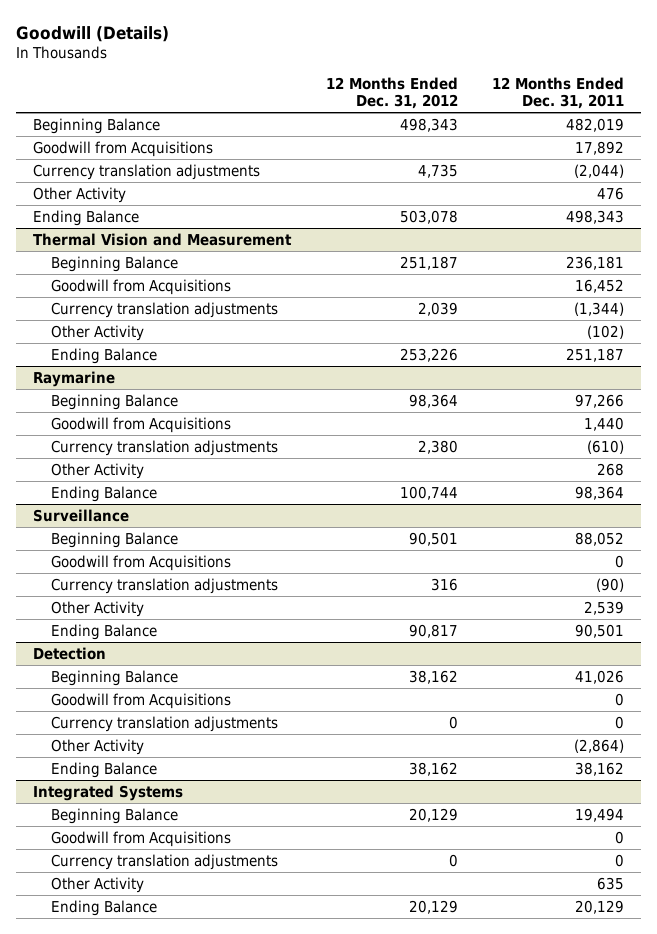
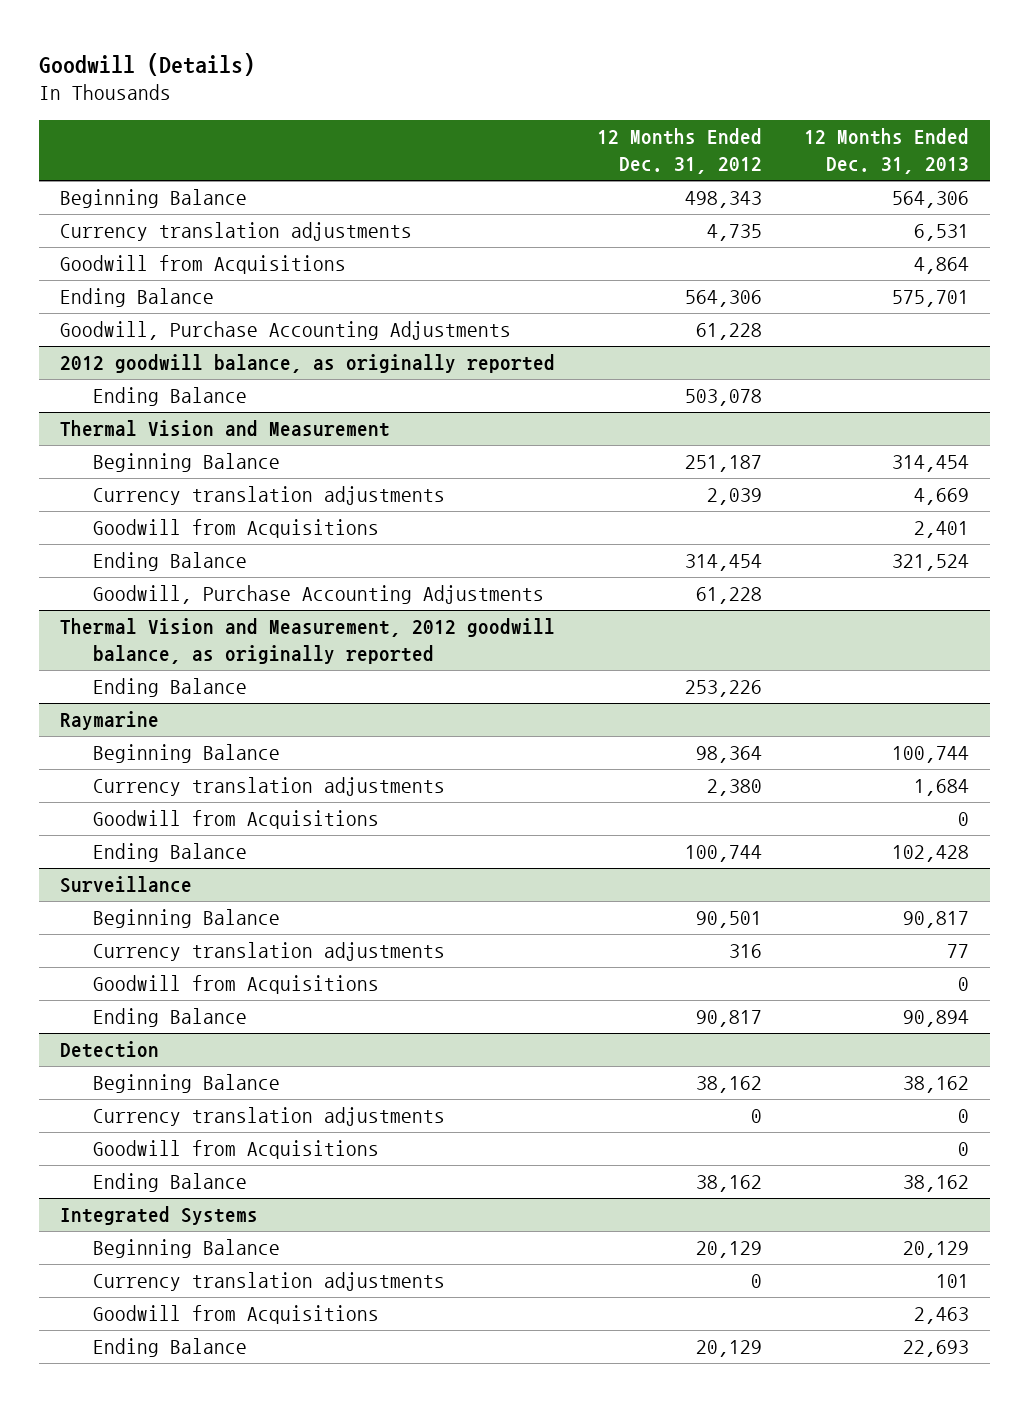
- | 12 Months Ended Dec. 31, 2012 | 12 Months Ended Dec. 31, 2011
+ | 12 Months Ended Dec. 31, 2012 | 12 Months Ended Dec. 31, 2013
- Other Activity | | 476
moved down: Goodwill from Acquisitions | | 4,864
+ Ending Balance | 564,306 | 575,701
+ Goodwill, Purchase Accounting Adjustments | 61,228 |
+ 2012 goodwill balance, as originally reported
@ Thermal Vision and Measurement
- Other Activity | | (102)
moved down: Goodwill from Acquisitions | | 2,401
+ Ending Balance | 314,454 | 321,524
+ Goodwill, Purchase Accounting Adjustments | 61,228 |
+ Thermal Vision and Measurement, 2012 goodwill balance, as originally reported
@ Raymarine
- Other Activity | | 268
moved down: Goodwill from Acquisitions | | 0
@ Surveillance
- Other Activity | | 2,539
moved down: Goodwill from Acquisitions | | 0
@ Detection
- Other Activity | | (2,864)
moved down: Goodwill from Acquisitions | | 0
@ Integrated Systems
- Other Activity | | 635
moved down: Goodwill from Acquisitions | | 2,463

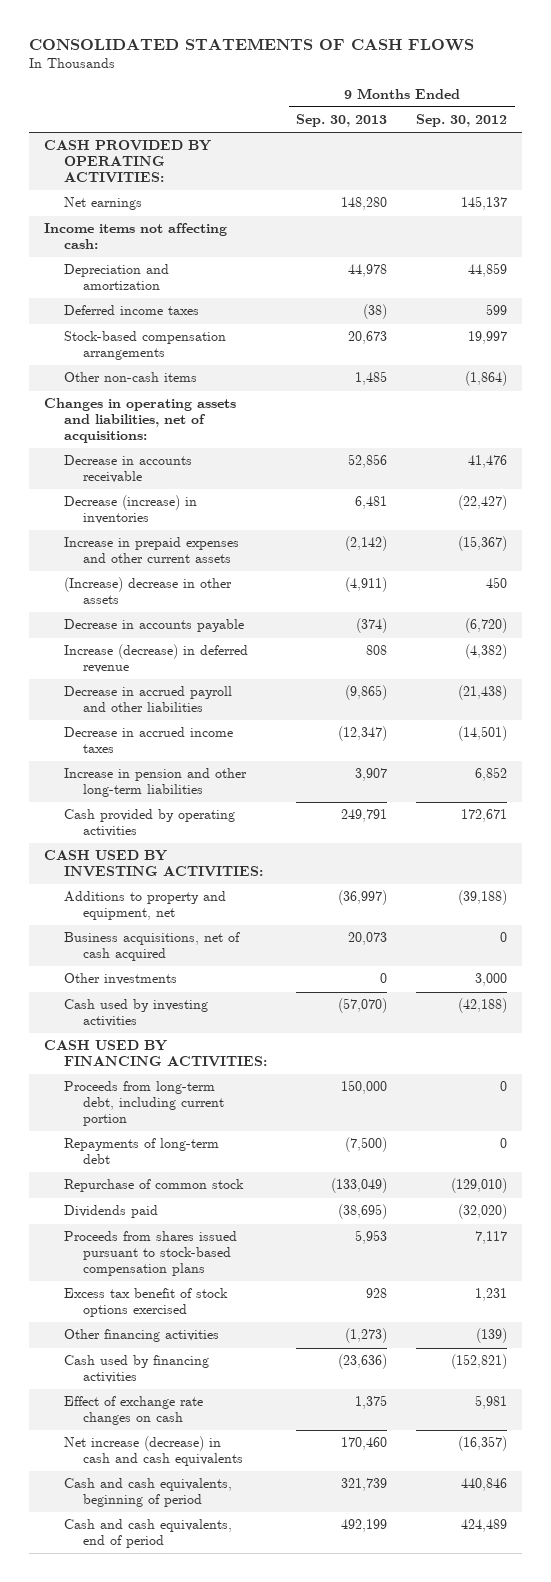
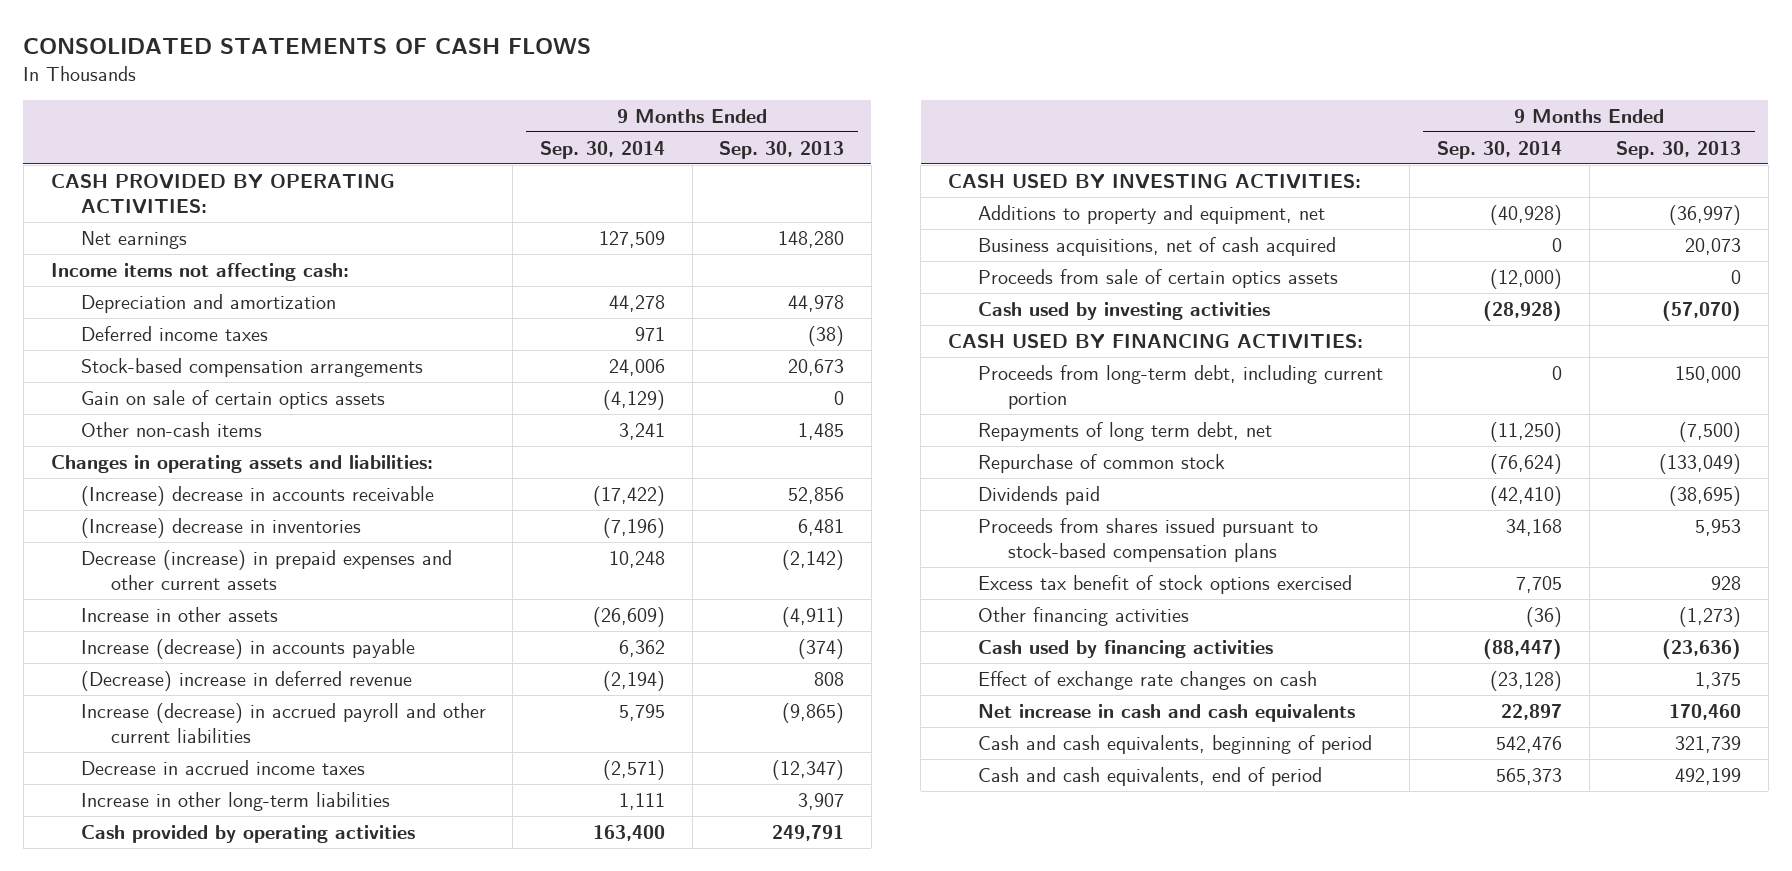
- | 9 Months Ended Sep. 30, 2013 | 9 Months Ended Sep. 30, 2012
+ | 9 Months Ended Sep. 30, 2014 | 9 Months Ended Sep. 30, 2013
+ Gain on sale of certain optics assets | (4,129) | 0
- Changes in operating assets and liabilities, net of acquisitions:
- Decrease in accounts receivable | 52,856 | 41,476
- Decrease (increase) in inventories | 6,481 | (22,427)
- Increase in prepaid expenses and other current assets | (2,142) | (15,367)
- (Increase) decrease in other assets | (4,911) | 450
- Decrease in accounts payable | (374) | (6,720)
- Increase (decrease) in deferred revenue | 808 | (4,382)
- Decrease in accrued payroll and other liabilities | (9,865) | (21,438)
+ Changes in operating assets and liabilities:
+ (Increase) decrease in accounts receivable | (17,422) | 52,856
+ (Increase) decrease in inventories | (7,196) | 6,481
+ Decrease (increase) in prepaid expenses and other current assets | 10,248 | (2,142)
+ Increase in other assets | (26,609) | (4,911)
+ Increase (decrease) in accounts payable | 6,362 | (374)
+ (Decrease) increase in deferred revenue | (2,194) | 808
+ Increase (decrease) in accrued payroll and other current liabilities | 5,795 | (9,865)
- Increase in pension and other long-term liabilities | 3,907 | 6,852
+ Increase in other long-term liabilities | 1,111 | 3,907
- Other investments | 0 | 3,000
+ Proceeds from sale of certain optics assets | (12,000) | 0
- Repayments of long-term debt | (7,500) | 0
+ Repayments of long term debt, net | (11,250) | (7,500)
- Net increase (decrease) in cash and cash equivalents | 170,460 | (16,357)
+ Net increase in cash and cash equivalents | 22,897 | 170,460

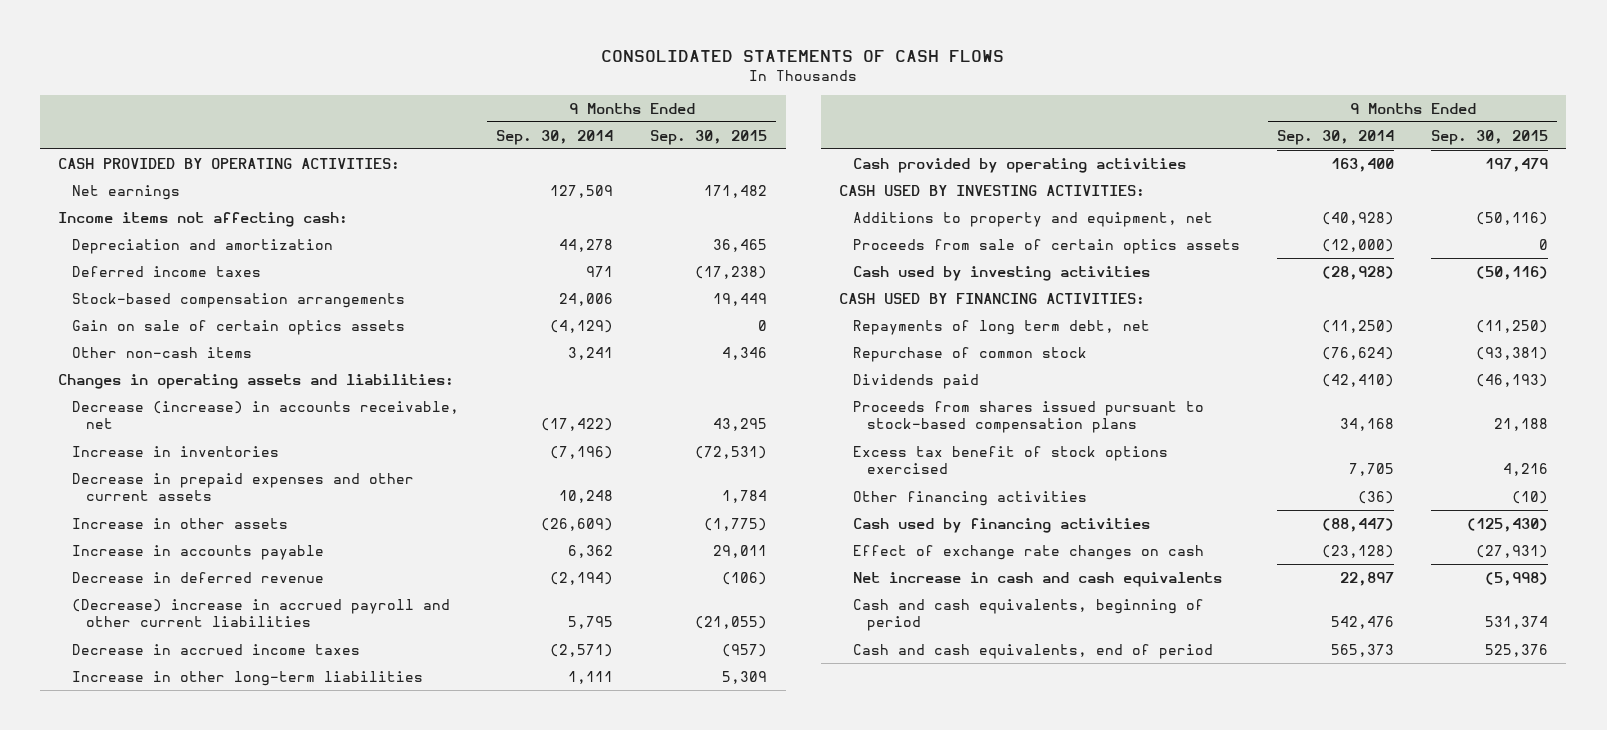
- | 9 Months Ended Sep. 30, 2014 | 9 Months Ended Sep. 30, 2013
+ | 9 Months Ended Sep. 30, 2014 | 9 Months Ended Sep. 30, 2015
- (Increase) decrease in accounts receivable | (17,422) | 52,856
- (Increase) decrease in inventories | (7,196) | 6,481
- Decrease (increase) in prepaid expenses and other current assets | 10,248 | (2,142)
+ Decrease (increase) in accounts receivable, net | (17,422) | 43,295
+ Increase in inventories | (7,196) | (72,531)
+ Decrease in prepaid expenses and other current assets | 10,248 | 1,784
- Increase (decrease) in accounts payable | 6,362 | (374)
- (Decrease) increase in deferred revenue | (2,194) | 808
- Increase (decrease) in accrued payroll and other current liabilities | 5,795 | (9,865)
+ Increase in accounts payable | 6,362 | 29,011
+ Decrease in deferred revenue | (2,194) | (106)
+ (Decrease) increase in accrued payroll and other current liabilities | 5,795 | (21,055)
- Business acquisitions, net of cash acquired | 0 | 20,073
- Proceeds from long-term debt, including current portion | 0 | 150,000

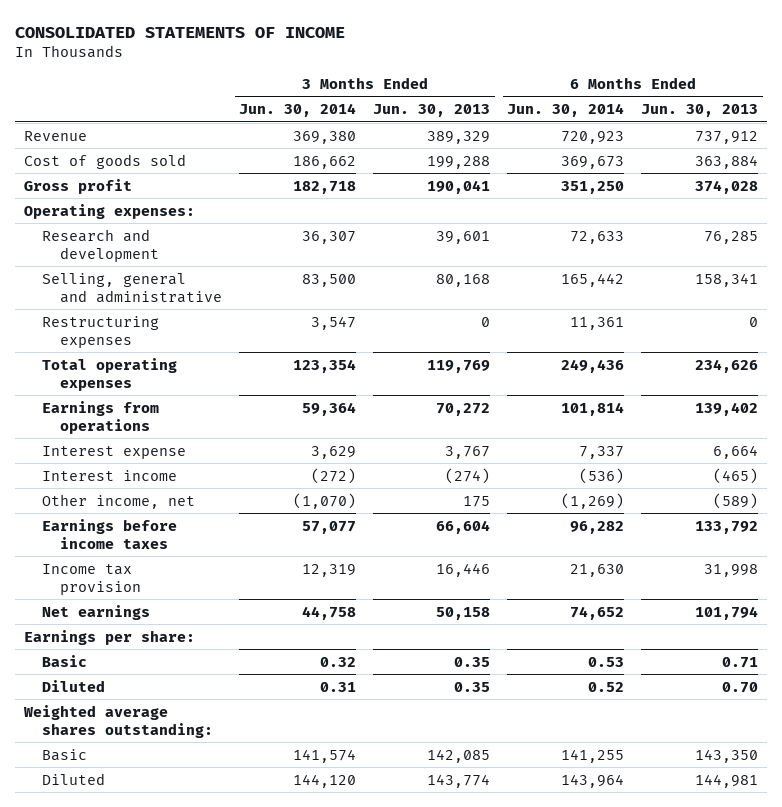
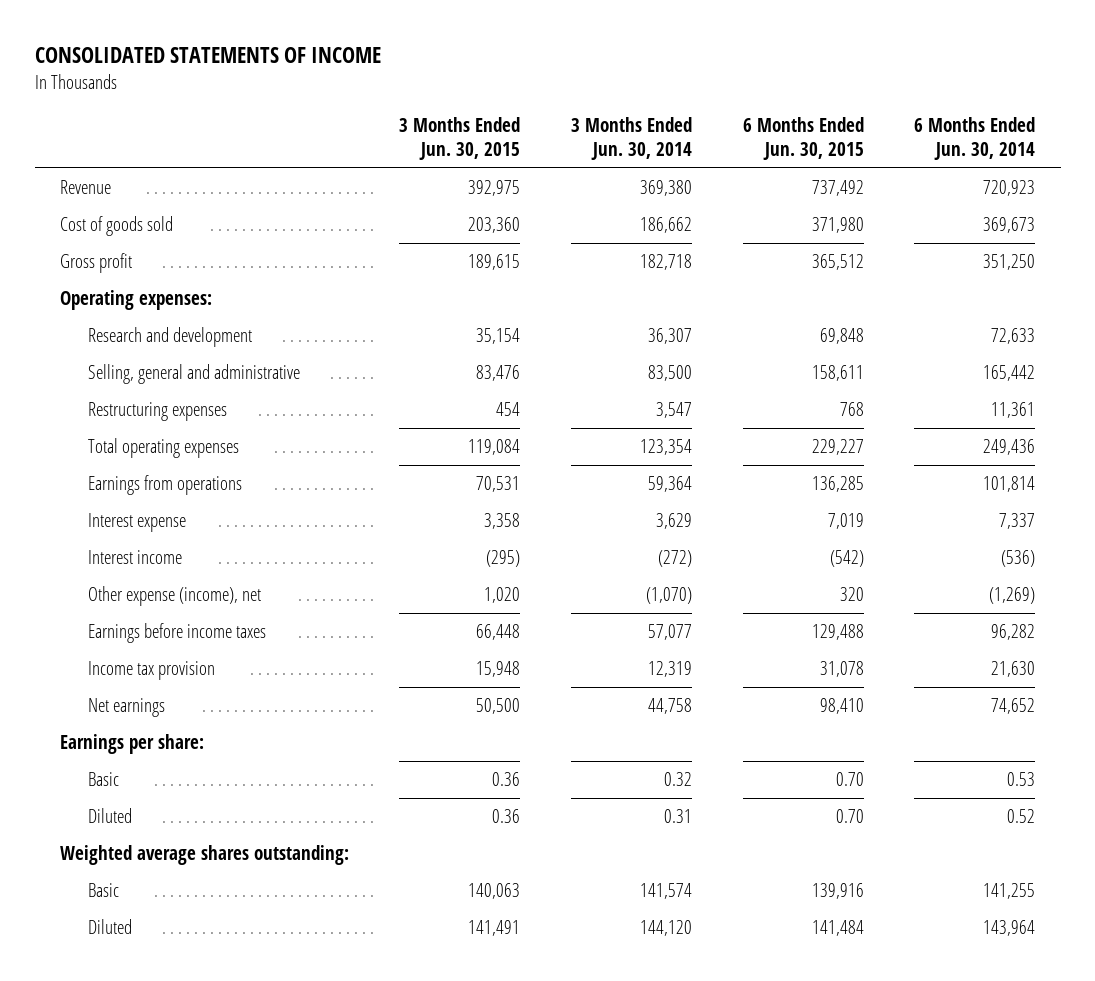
- | 3 Months Ended Jun. 30, 2014 | 3 Months Ended Jun. 30, 2013 | 6 Months Ended Jun. 30, 2014 | 6 Months Ended Jun. 30, 2013
+ | 3 Months Ended Jun. 30, 2015 | 3 Months Ended Jun. 30, 2014 | 6 Months Ended Jun. 30, 2015 | 6 Months Ended Jun. 30, 2014
- Other income, net | (1,070) | 175 | (1,269) | (589)
+ Other expense (income), net | 1,020 | (1,070) | 320 | (1,269)

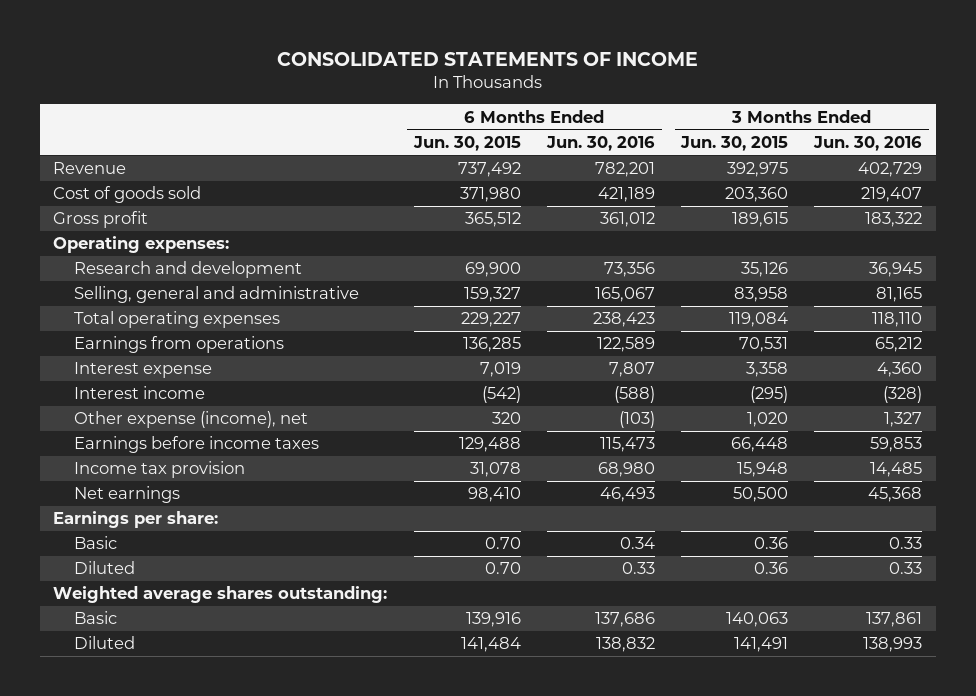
- | 3 Months Ended Jun. 30, 2015 | 3 Months Ended Jun. 30, 2014 | 6 Months Ended Jun. 30, 2015 | 6 Months Ended Jun. 30, 2014
+ | 6 Months Ended Jun. 30, 2015 | 6 Months Ended Jun. 30, 2016 | 3 Months Ended Jun. 30, 2015 | 3 Months Ended Jun. 30, 2016
- Research and development | 35,154 | 36,307 | 69,848 | 72,633
- Selling, general and administrative | 83,476 | 83,500 | 158,611 | 165,442
- Restructuring expenses | 454 | 3,547 | 768 | 11,361
+ Research and development | 69,900 | 73,356 | 35,126 | 36,945
+ Selling, general and administrative | 159,327 | 165,067 | 83,958 | 81,165

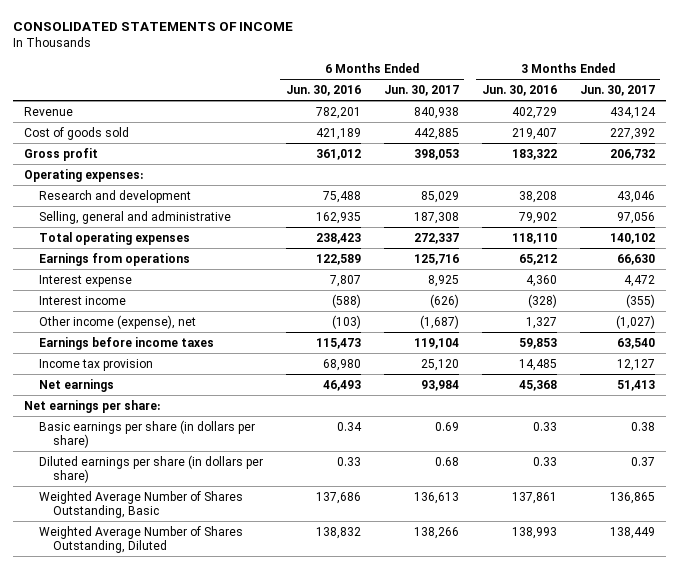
- | 6 Months Ended Jun. 30, 2015 | 6 Months Ended Jun. 30, 2016 | 3 Months Ended Jun. 30, 2015 | 3 Months Ended Jun. 30, 2016
+ | 6 Months Ended Jun. 30, 2016 | 6 Months Ended Jun. 30, 2017 | 3 Months Ended Jun. 30, 2016 | 3 Months Ended Jun. 30, 2017
- Research and development | 69,900 | 73,356 | 35,126 | 36,945
- Selling, general and administrative | 159,327 | 165,067 | 83,958 | 81,165
+ Research and development | 75,488 | 85,029 | 38,208 | 43,046
+ Selling, general and administrative | 162,935 | 187,308 | 79,902 | 97,056
- Other expense (income), net | 320 | (103) | 1,020 | 1,327
+ Other income (expense), net | (103) | (1,687) | 1,327 | (1,027)
- Earnings per share:
- Basic | 0.70 | 0.34 | 0.36 | 0.33
- Diluted | 0.70 | 0.33 | 0.36 | 0.33
- Weighted average shares outstanding:
- Basic | 139,916 | 137,686 | 140,063 | 137,861
- Diluted | 141,484 | 138,832 | 141,491 | 138,993
+ Net earnings per share:
+ Basic earnings per share (in dollars per share) | 0.34 | 0.69 | 0.33 | 0.38
+ Diluted earnings per share (in dollars per share) | 0.33 | 0.68 | 0.33 | 0.37
+ Weighted Average Number of Shares Outstanding, Basic | 137,686 | 136,613 | 137,861 | 136,865
+ Weighted Average Number of Shares Outstanding, Diluted | 138,832 | 138,266 | 138,993 | 138,449

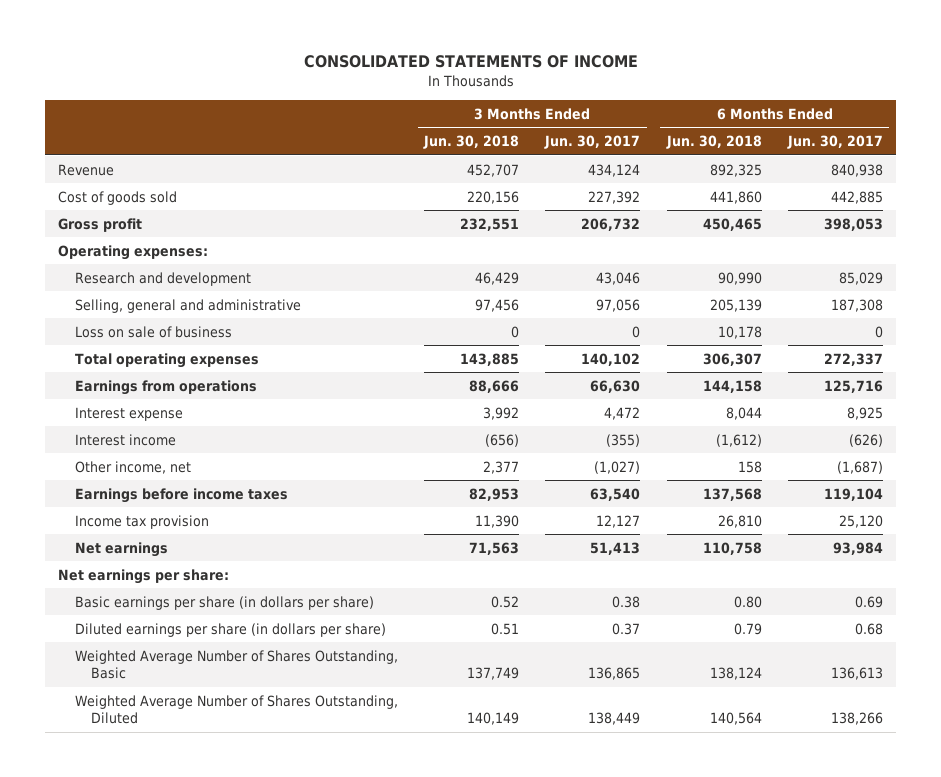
- | 6 Months Ended Jun. 30, 2016 | 6 Months Ended Jun. 30, 2017 | 3 Months Ended Jun. 30, 2016 | 3 Months Ended Jun. 30, 2017
+ | 3 Months Ended Jun. 30, 2018 | 3 Months Ended Jun. 30, 2017 | 6 Months Ended Jun. 30, 2018 | 6 Months Ended Jun. 30, 2017
+ Loss on sale of business | 0 | 0 | 10,178 | 0
- Other income (expense), net | (103) | (1,687) | 1,327 | (1,027)
+ Other income, net | 2,377 | (1,027) | 158 | (1,687)

